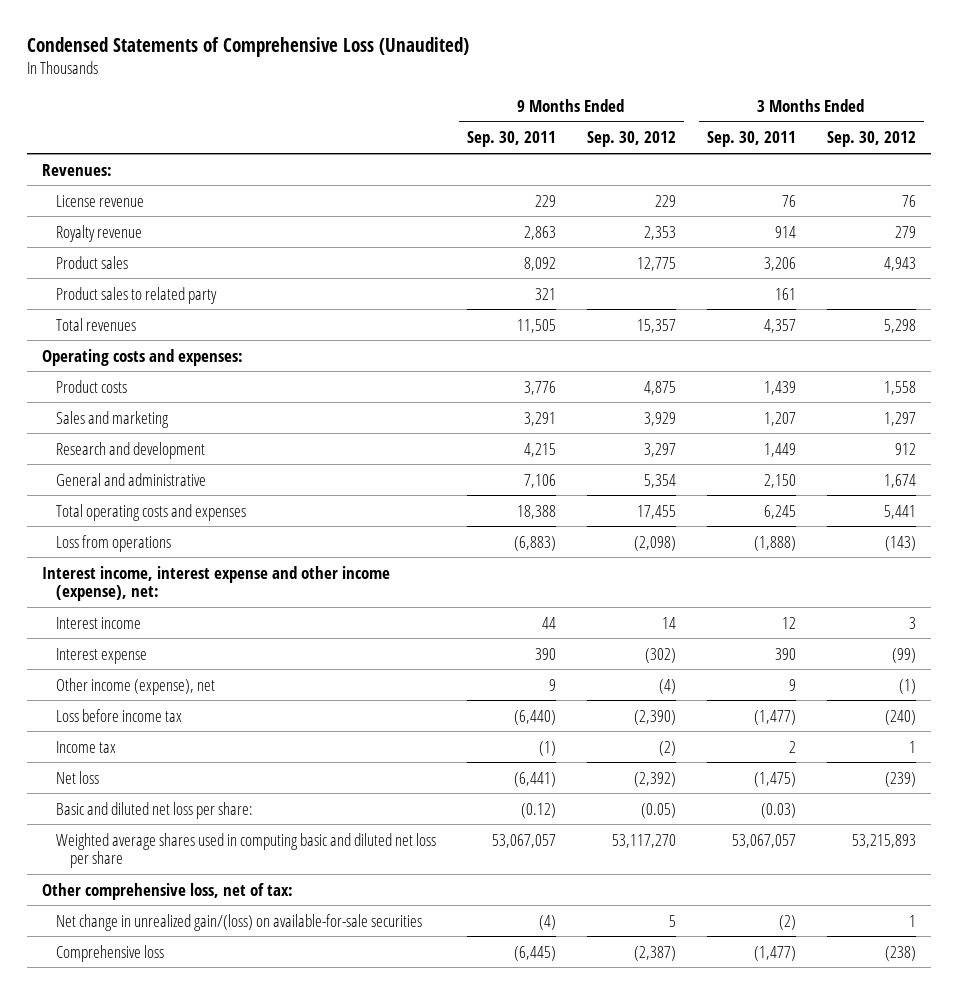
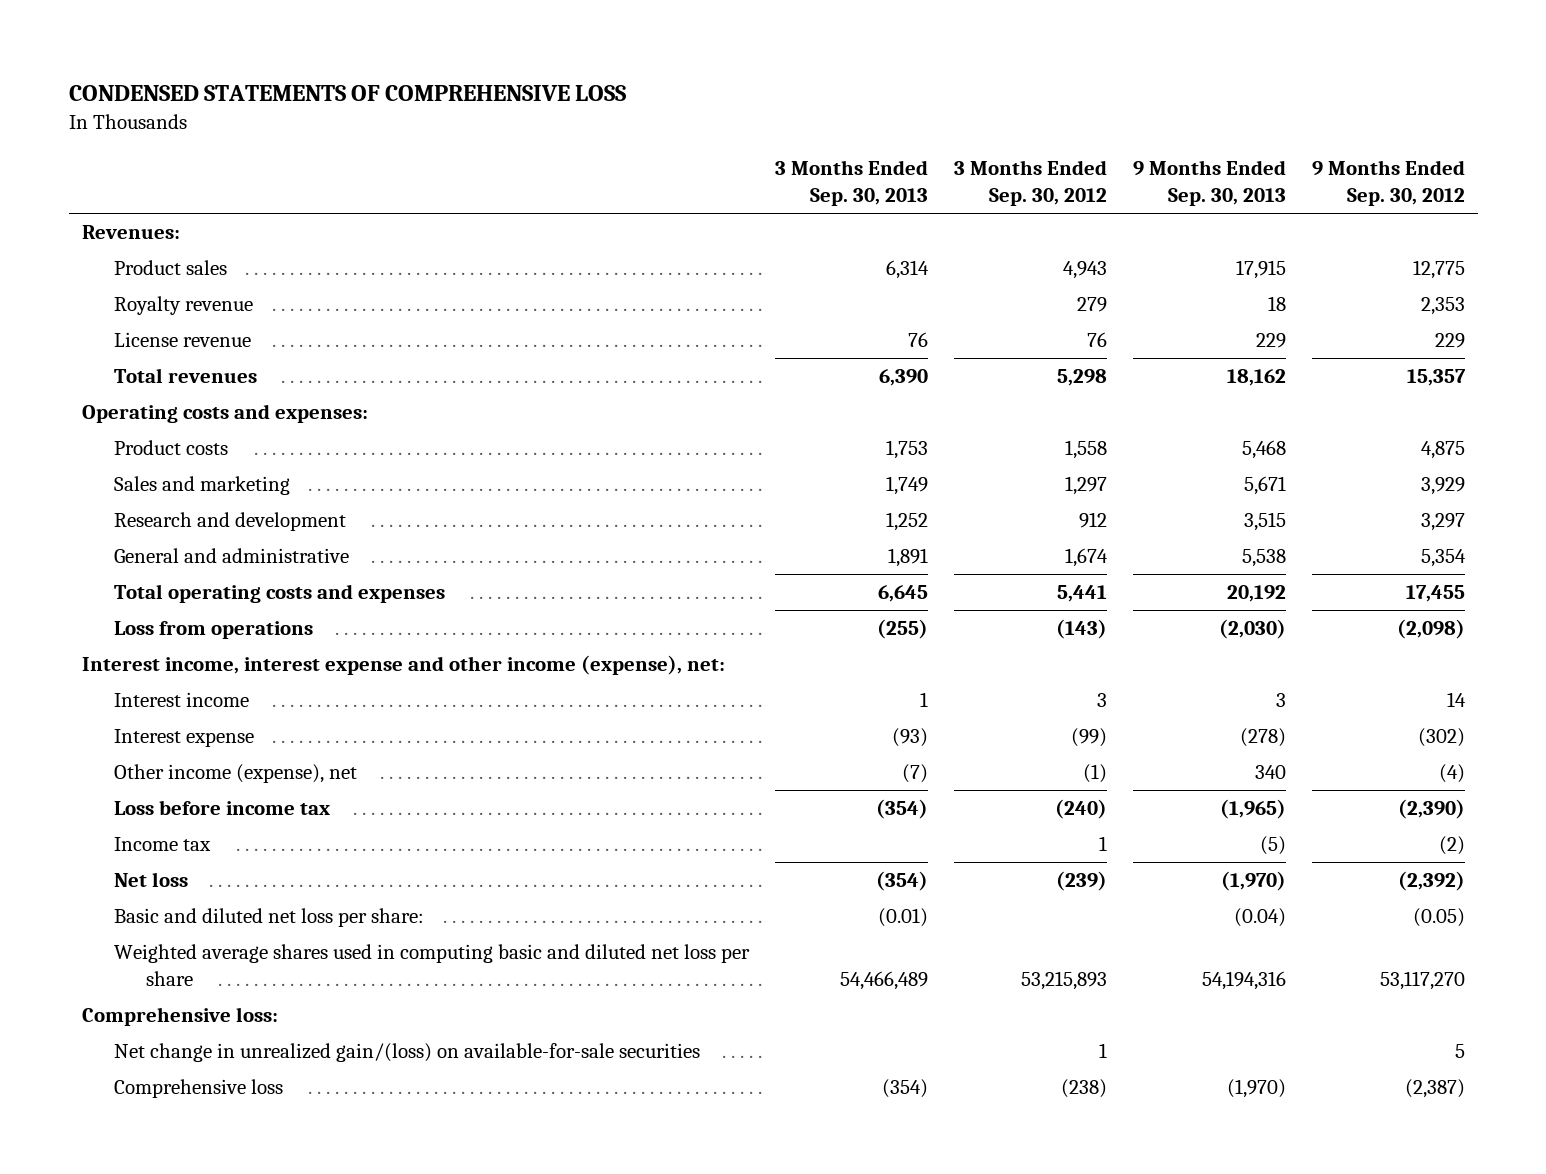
- Condensed Statements of Comprehensive Loss (Unaudited)
+ CONDENSED STATEMENTS OF COMPREHENSIVE LOSS
- | 9 Months Ended Sep. 30, 2011 | 9 Months Ended Sep. 30, 2012 | 3 Months Ended Sep. 30, 2011 | 3 Months Ended Sep. 30, 2012
+ | 3 Months Ended Sep. 30, 2013 | 3 Months Ended Sep. 30, 2012 | 9 Months Ended Sep. 30, 2013 | 9 Months Ended Sep. 30, 2012
- Product sales to related party | 321 | | 161 |
moved down: Royalty revenue | | 279 | 18 | 2,353
moved down: License revenue | 76 | 76 | 229 | 229
- Other comprehensive loss, net of tax:
+ Comprehensive loss:

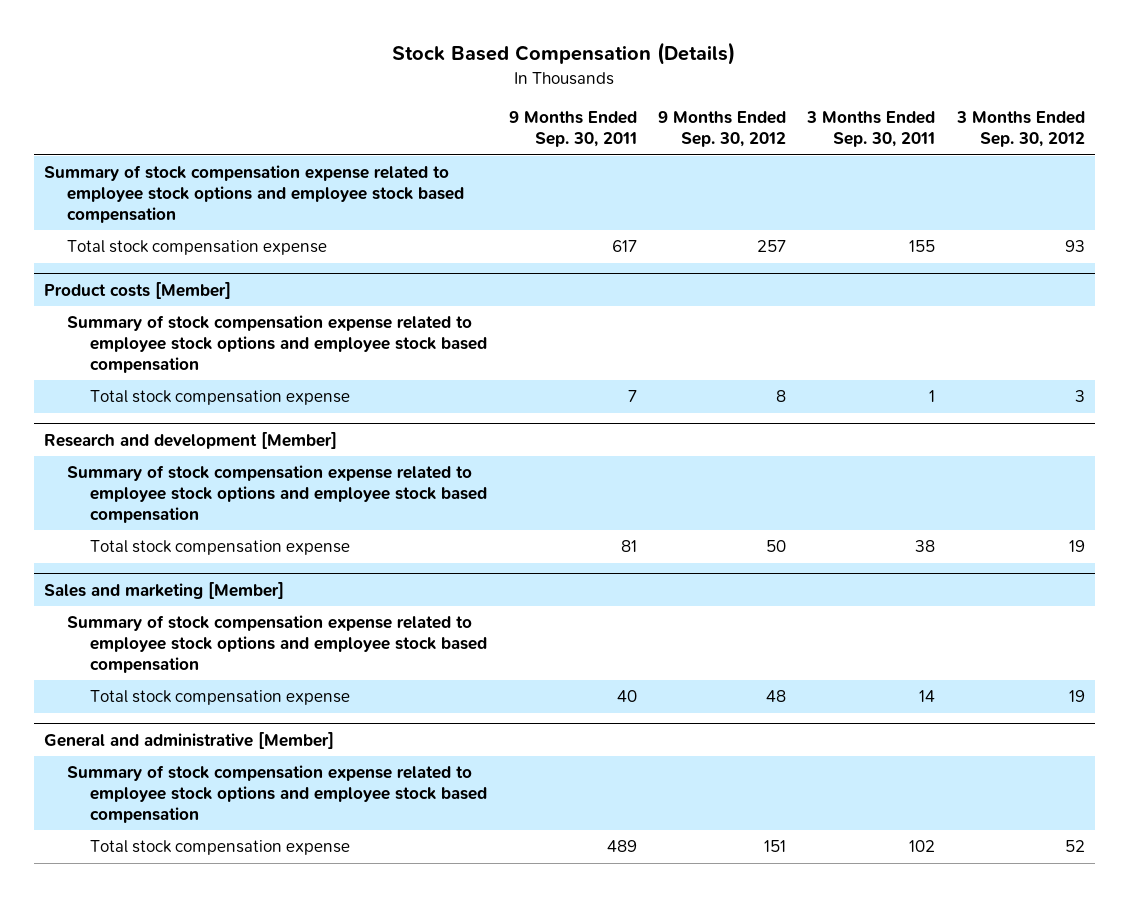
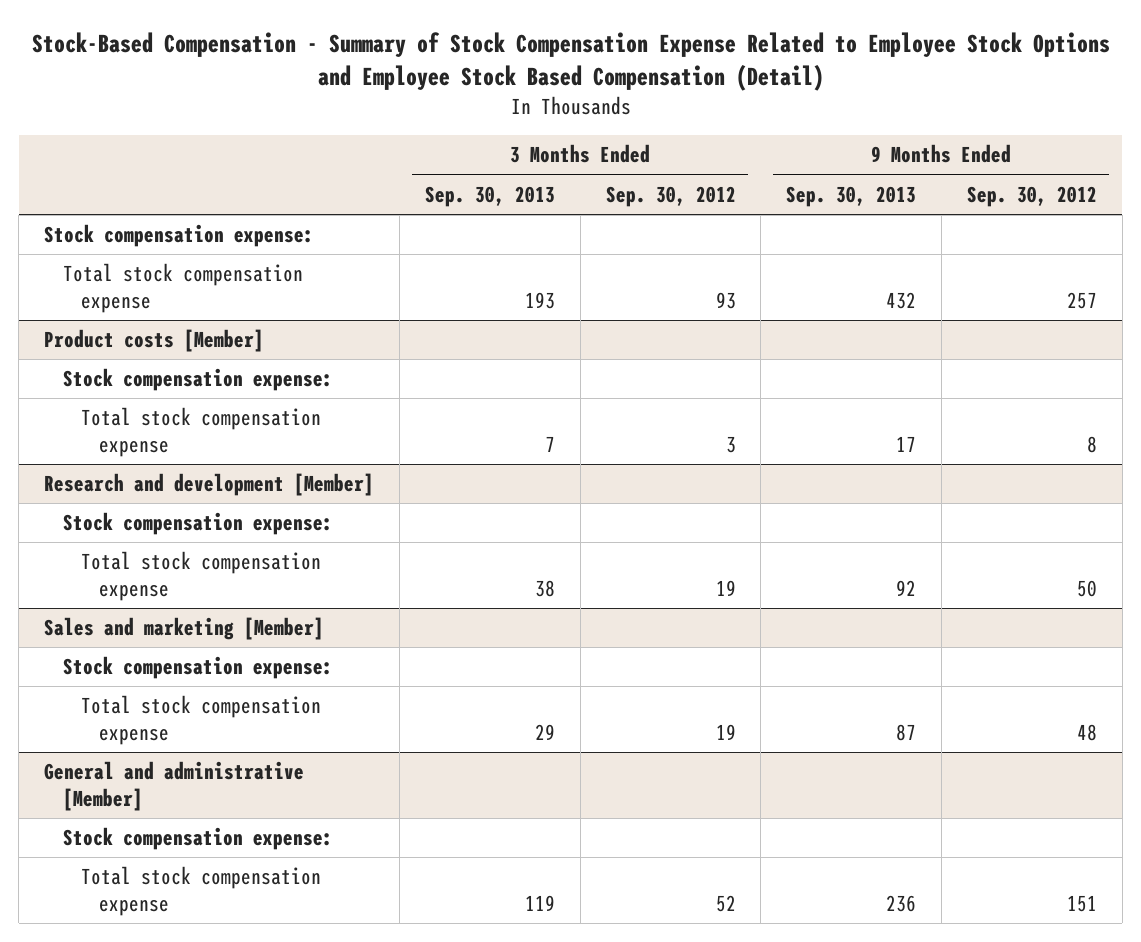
- Stock Based Compensation (Details)
+ Stock-Based Compensation - Summary of Stock Compensation Expense Related to Employee Stock Options and Employee Stock Based Compensation (Detail)
- | 9 Months Ended Sep. 30, 2011 | 9 Months Ended Sep. 30, 2012 | 3 Months Ended Sep. 30, 2011 | 3 Months Ended Sep. 30, 2012
+ | 3 Months Ended Sep. 30, 2013 | 3 Months Ended Sep. 30, 2012 | 9 Months Ended Sep. 30, 2013 | 9 Months Ended Sep. 30, 2012
- Summary of stock compensation expense related to employee stock options and employee stock based compensation
+ Stock compensation expense:
@ Product costs [Member]
- Summary of stock compensation expense related to employee stock options and employee stock based compensation
+ Stock compensation expense:
@ Research and development [Member]
- Summary of stock compensation expense related to employee stock options and employee stock based compensation
+ Stock compensation expense:
@ Sales and marketing [Member]
- Summary of stock compensation expense related to employee stock options and employee stock based compensation
+ Stock compensation expense:
@ General and administrative [Member]
- Summary of stock compensation expense related to employee stock options and employee stock based compensation
+ Stock compensation expense:

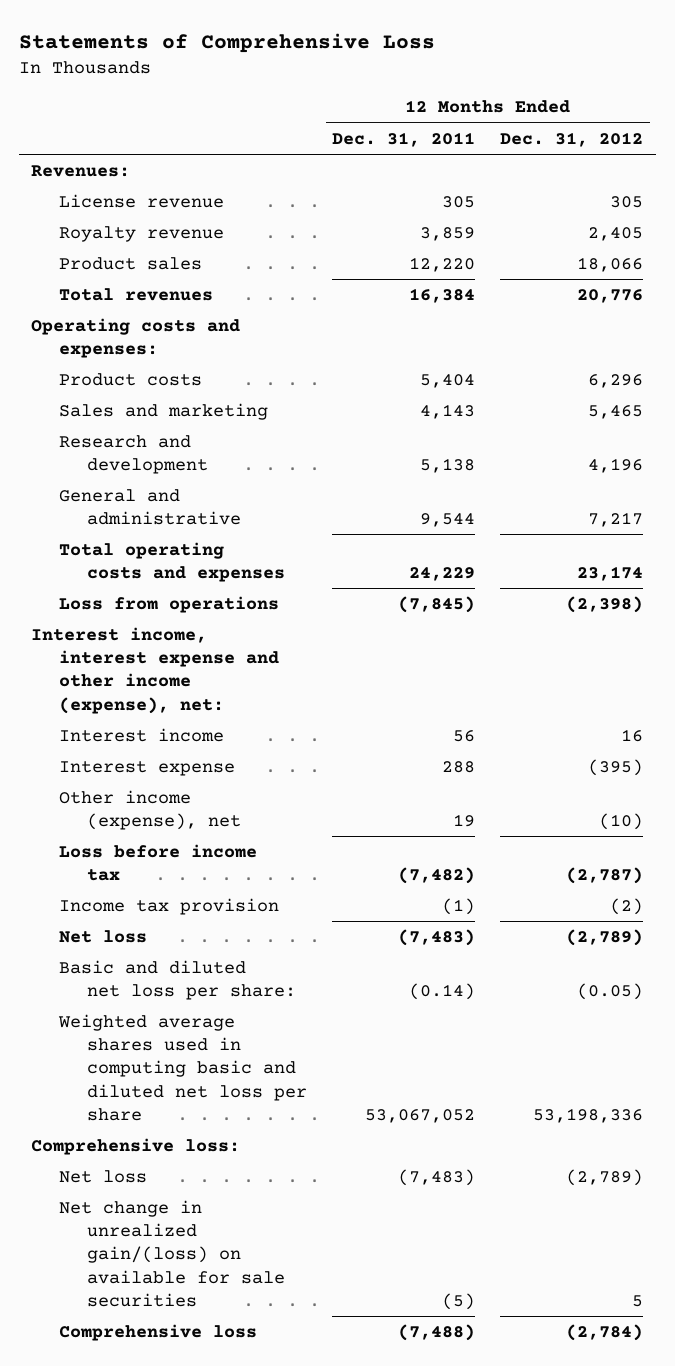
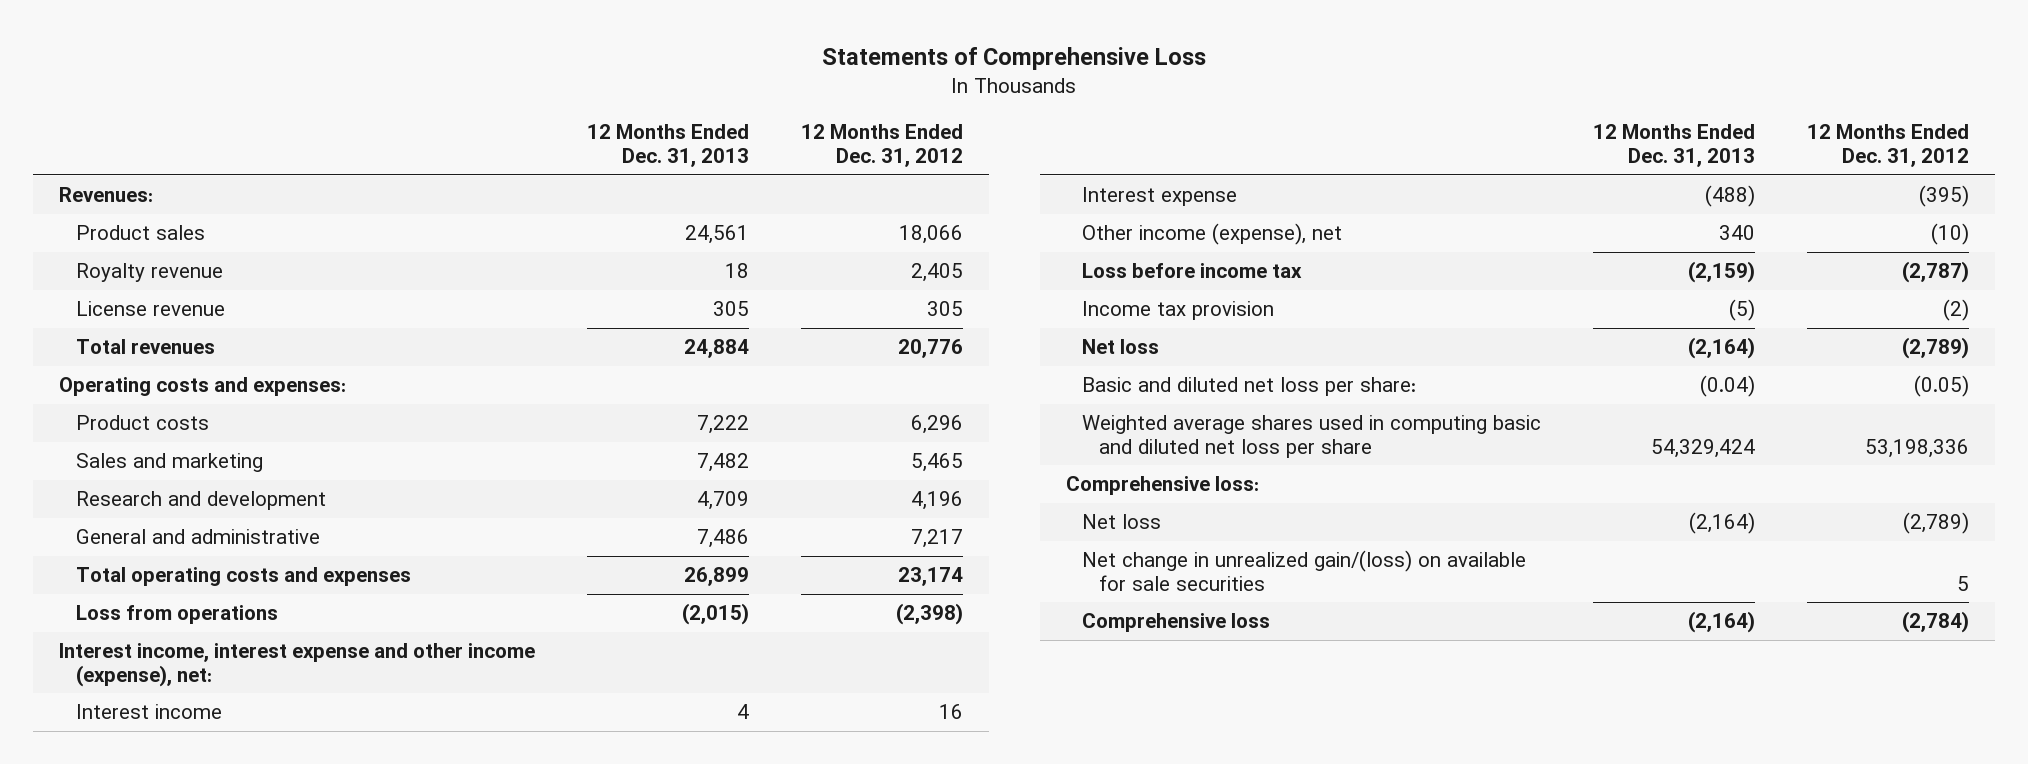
- | 12 Months Ended Dec. 31, 2011 | 12 Months Ended Dec. 31, 2012
+ | 12 Months Ended Dec. 31, 2013 | 12 Months Ended Dec. 31, 2012
moved down: Royalty revenue | 18 | 2,405
moved down: License revenue | 305 | 305

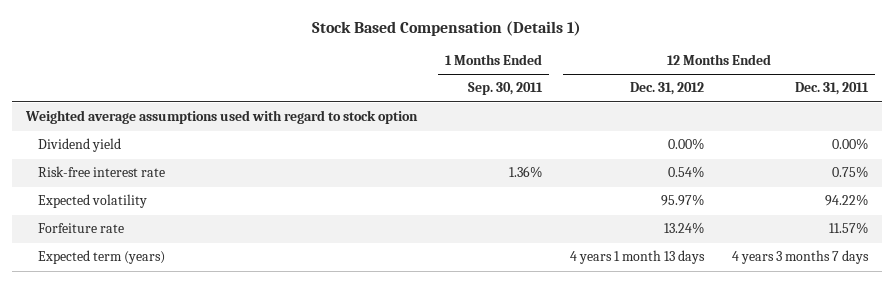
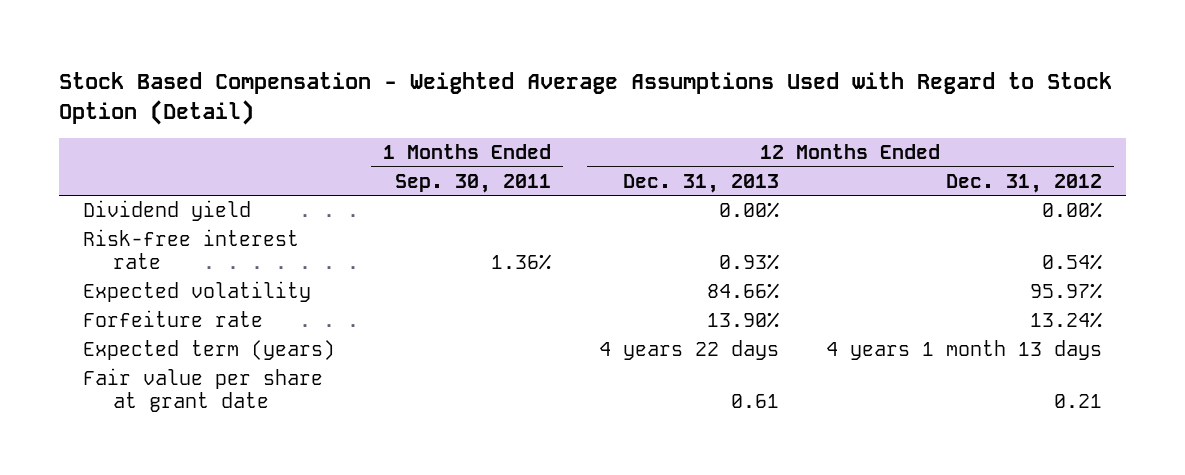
- Stock Based Compensation (Details 1)
+ Stock Based Compensation - Weighted Average Assumptions Used with Regard to Stock Option (Detail)
- | 1 Months Ended Sep. 30, 2011 | 12 Months Ended Dec. 31, 2012 | 12 Months Ended Dec. 31, 2011
+ | 1 Months Ended Sep. 30, 2011 | 12 Months Ended Dec. 31, 2013 | 12 Months Ended Dec. 31, 2012
- Weighted average assumptions used with regard to stock option
+ Fair value per share at grant date | | 0.61 | 0.21

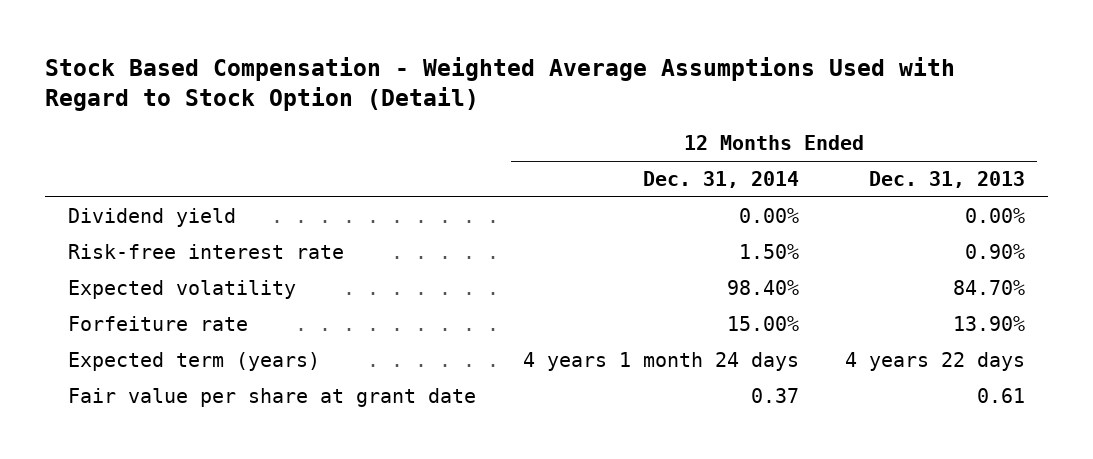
- | 1 Months Ended Sep. 30, 2011 | 12 Months Ended Dec. 31, 2013 | 12 Months Ended Dec. 31, 2012
+ | 12 Months Ended Dec. 31, 2014 | 12 Months Ended Dec. 31, 2013
- Risk-free interest rate | 1.36% | 0.93% | 0.54%
- Expected volatility | | 84.66% | 95.97%
+ Risk-free interest rate | 1.50% | 0.90%
+ Expected volatility | 98.40% | 84.70%

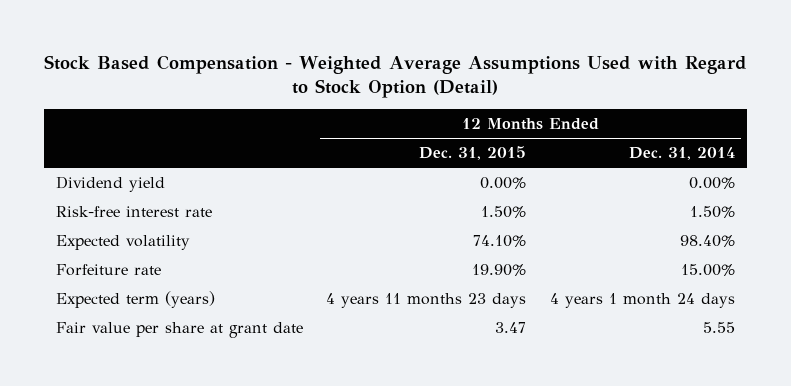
- | 12 Months Ended Dec. 31, 2014 | 12 Months Ended Dec. 31, 2013
+ | 12 Months Ended Dec. 31, 2015 | 12 Months Ended Dec. 31, 2014
- Fair value per share at grant date | 0.37 | 0.61
+ Fair value per share at grant date | 3.47 | 5.55

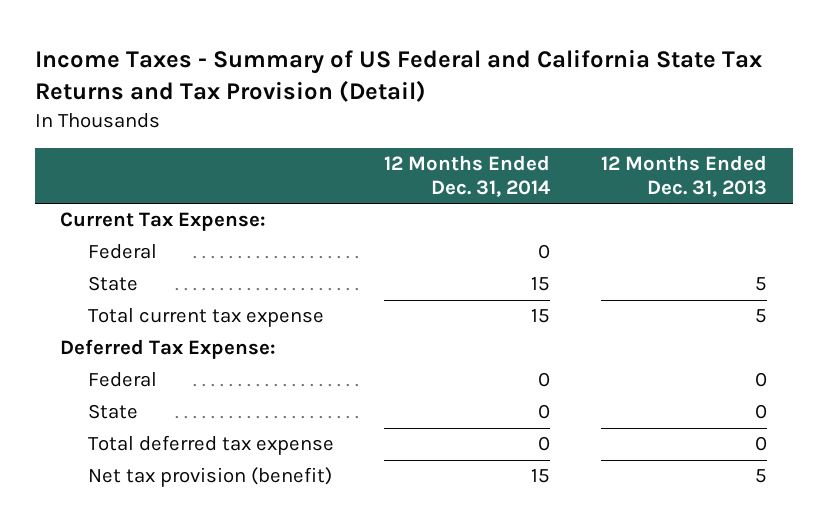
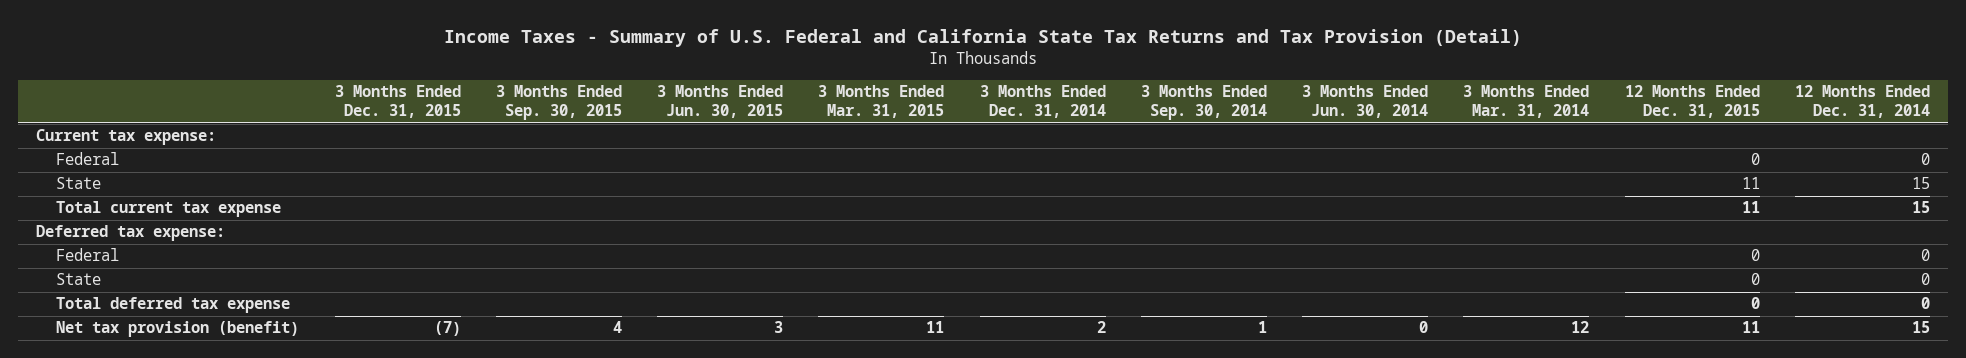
- Income Taxes - Summary of US Federal and California State Tax Returns and Tax Provision (Detail)
+ Income Taxes - Summary of U.S. Federal and California State Tax Returns and Tax Provision (Detail)
- | 12 Months Ended Dec. 31, 2014 | 12 Months Ended Dec. 31, 2013
+ | 3 Months Ended Dec. 31, 2015 | 3 Months Ended Sep. 30, 2015 | 3 Months Ended Jun. 30, 2015 | 3 Months Ended Mar. 31, 2015 | 3 Months Ended Dec. 31, 2014 | 3 Months Ended Sep. 30, 2014 | 3 Months Ended Jun. 30, 2014 | 3 Months Ended Mar. 31, 2014 | 12 Months Ended Dec. 31, 2015 | 12 Months Ended Dec. 31, 2014
- Current Tax Expense:
+ Current tax expense:
- Deferred Tax Expense:
+ Deferred tax expense:

